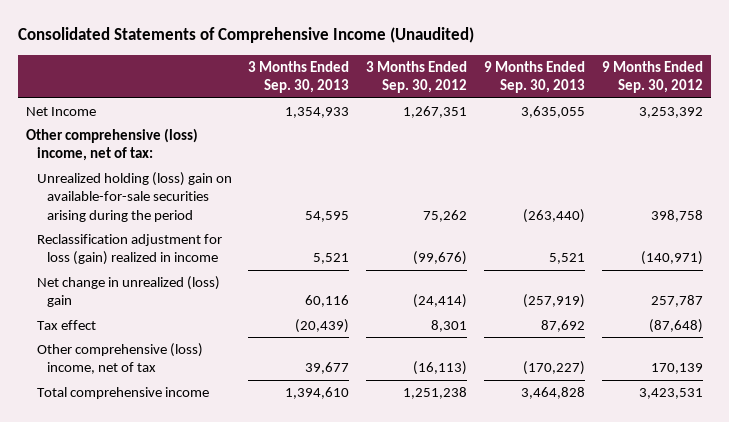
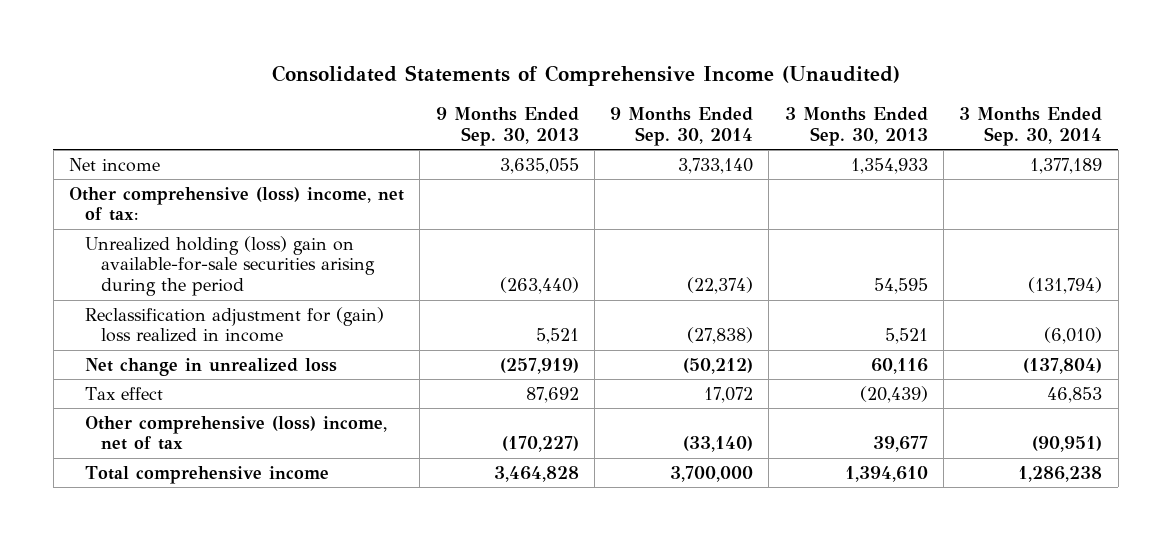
- | 3 Months Ended Sep. 30, 2013 | 3 Months Ended Sep. 30, 2012 | 9 Months Ended Sep. 30, 2013 | 9 Months Ended Sep. 30, 2012
+ | 9 Months Ended Sep. 30, 2013 | 9 Months Ended Sep. 30, 2014 | 3 Months Ended Sep. 30, 2013 | 3 Months Ended Sep. 30, 2014
- Net Income | 1,354,933 | 1,267,351 | 3,635,055 | 3,253,392
+ Net income | 3,635,055 | 3,733,140 | 1,354,933 | 1,377,189
- Reclassification adjustment for loss (gain) realized in income | 5,521 | (99,676) | 5,521 | (140,971)
- Net change in unrealized (loss) gain | 60,116 | (24,414) | (257,919) | 257,787
+ Reclassification adjustment for (gain) loss realized in income | 5,521 | (27,838) | 5,521 | (6,010)
+ Net change in unrealized loss | (257,919) | (50,212) | 60,116 | (137,804)

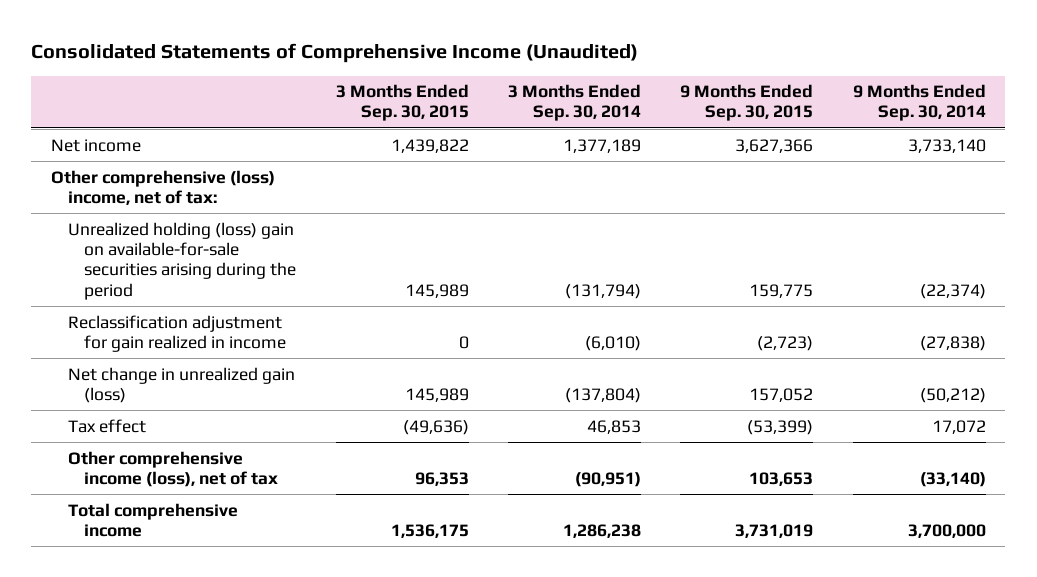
- | 9 Months Ended Sep. 30, 2013 | 9 Months Ended Sep. 30, 2014 | 3 Months Ended Sep. 30, 2013 | 3 Months Ended Sep. 30, 2014
+ | 3 Months Ended Sep. 30, 2015 | 3 Months Ended Sep. 30, 2014 | 9 Months Ended Sep. 30, 2015 | 9 Months Ended Sep. 30, 2014
- Reclassification adjustment for (gain) loss realized in income | 5,521 | (27,838) | 5,521 | (6,010)
- Net change in unrealized loss | (257,919) | (50,212) | 60,116 | (137,804)
+ Reclassification adjustment for gain realized in income | 0 | (6,010) | (2,723) | (27,838)
+ Net change in unrealized gain (loss) | 145,989 | (137,804) | 157,052 | (50,212)
- Other comprehensive (loss) income, net of tax | (170,227) | (33,140) | 39,677 | (90,951)
+ Other comprehensive income (loss), net of tax | 96,353 | (90,951) | 103,653 | (33,140)

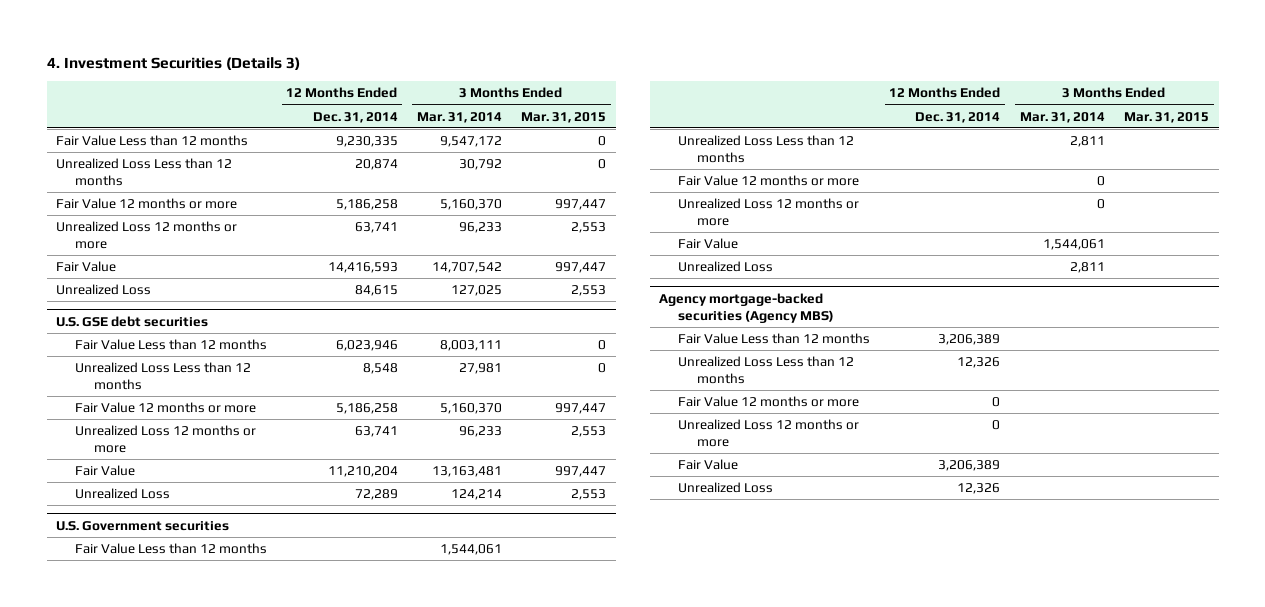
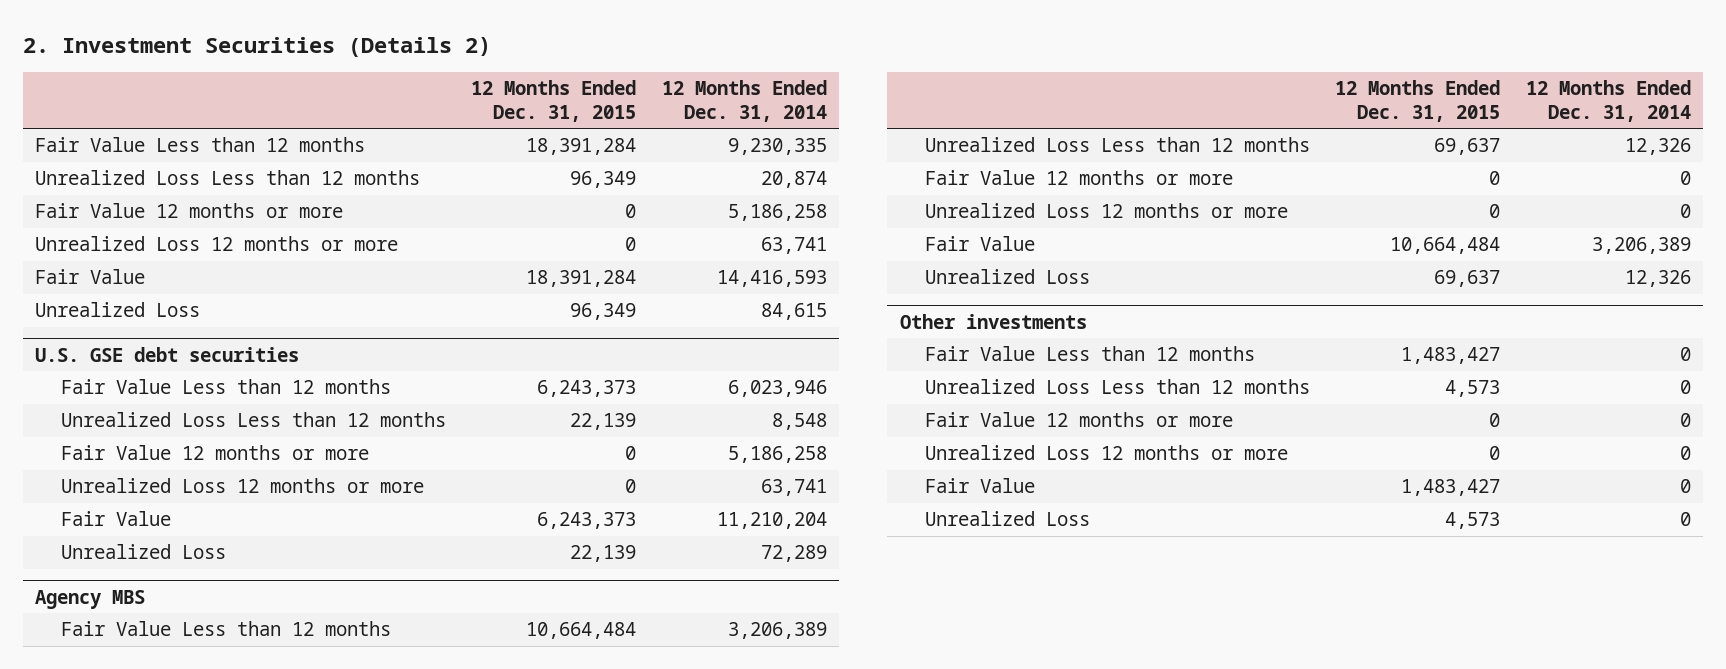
- 4. Investment Securities (Details 3)
+ 2. Investment Securities (Details 2)
- | 12 Months Ended Dec. 31, 2014 | 3 Months Ended Mar. 31, 2014 | 3 Months Ended Mar. 31, 2015
+ | 12 Months Ended Dec. 31, 2015 | 12 Months Ended Dec. 31, 2014
- U.S. Government securities
- Fair Value Less than 12 months | | 1,544,061 |
- Unrealized Loss Less than 12 months | | 2,811 |
- Fair Value 12 months or more | | 0 |
- Unrealized Loss 12 months or more | | 0 |
- Fair Value | | 1,544,061 |
- Unrealized Loss | | 2,811 |
- Agency mortgage-backed securities (Agency MBS)
+ Agency MBS
+ Other investments
+ Fair Value Less than 12 months | 1,483,427 | 0
+ Unrealized Loss Less than 12 months | 4,573 | 0
+ Fair Value 12 months or more | 0 | 0
+ Unrealized Loss 12 months or more | 0 | 0
+ Fair Value | 1,483,427 | 0
+ Unrealized Loss | 4,573 | 0

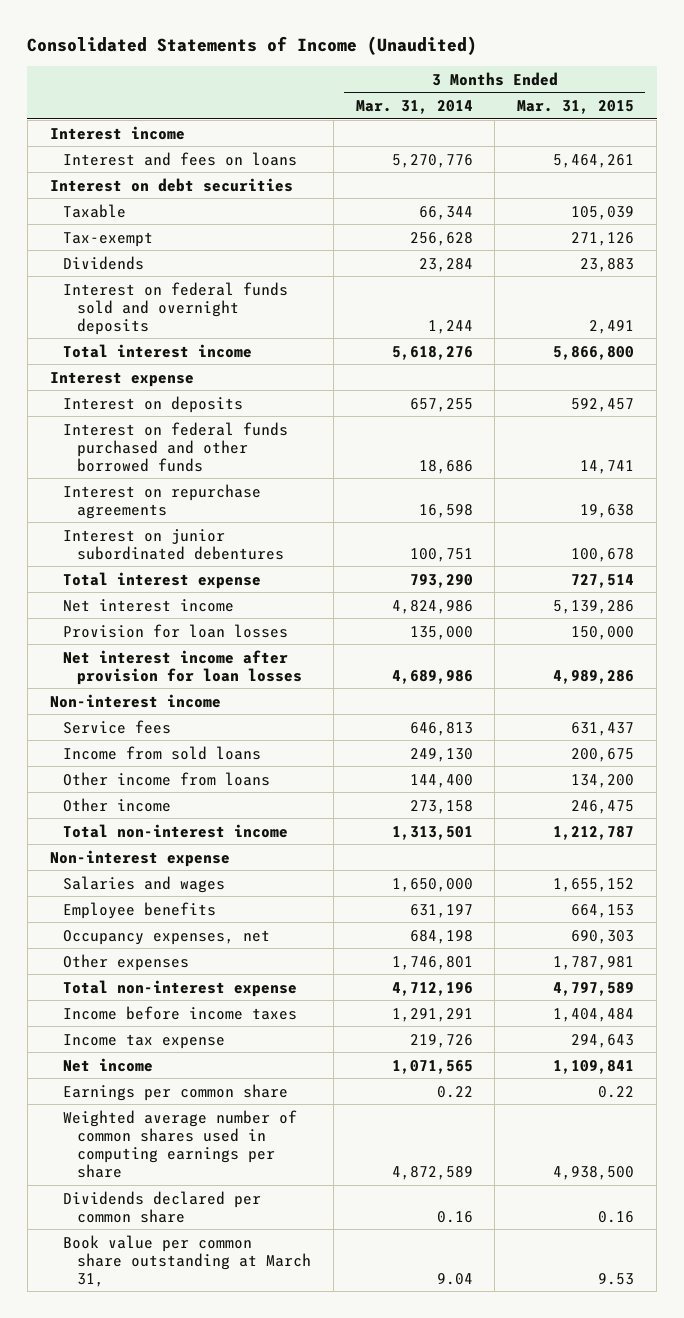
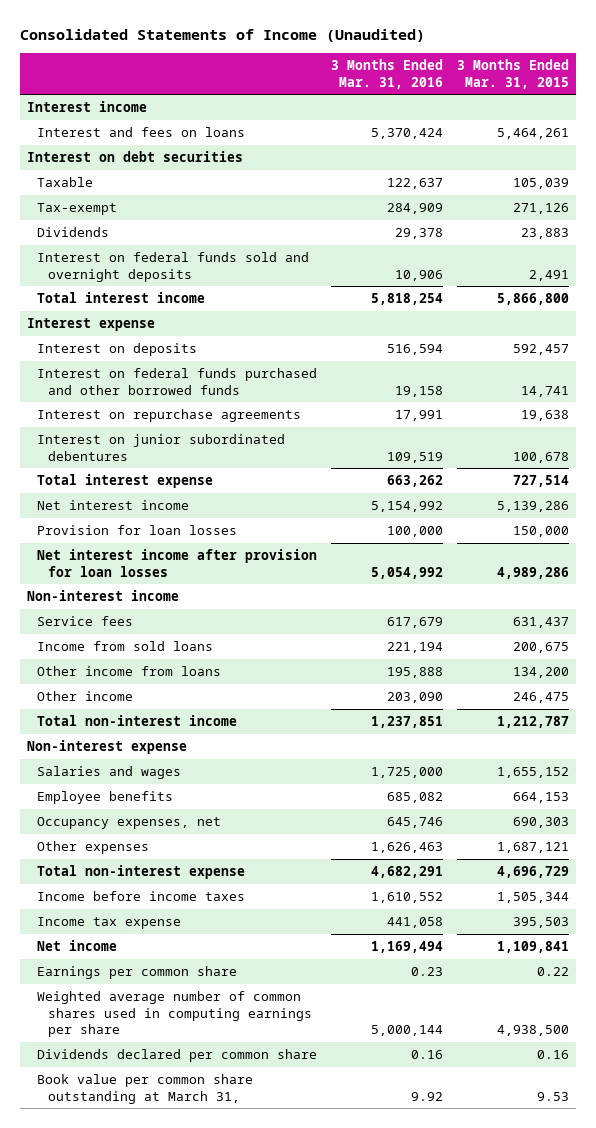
- | 3 Months Ended Mar. 31, 2014 | 3 Months Ended Mar. 31, 2015
+ | 3 Months Ended Mar. 31, 2016 | 3 Months Ended Mar. 31, 2015
- Other expenses | 1,746,801 | 1,787,981
- Total non-interest expense | 4,712,196 | 4,797,589
- Income before income taxes | 1,291,291 | 1,404,484
- Income tax expense | 219,726 | 294,643
+ Other expenses | 1,626,463 | 1,687,121
+ Total non-interest expense | 4,682,291 | 4,696,729
+ Income before income taxes | 1,610,552 | 1,505,344
+ Income tax expense | 441,058 | 395,503

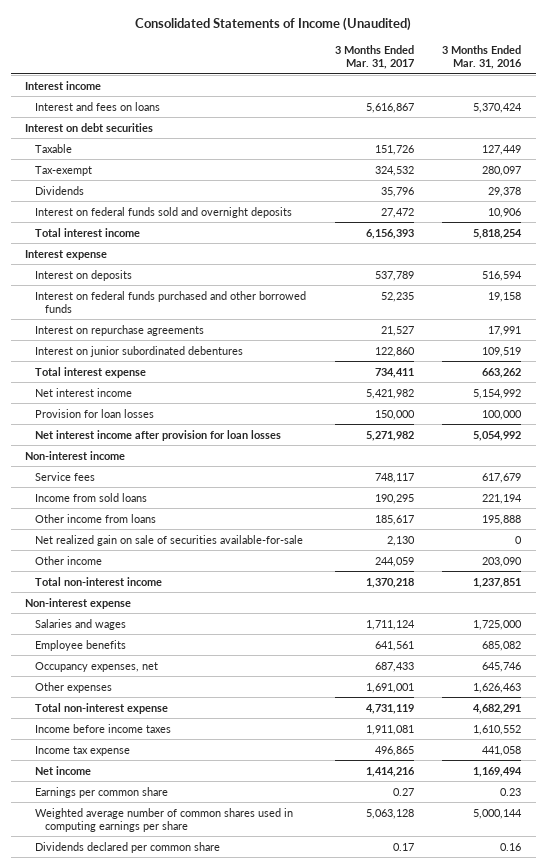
- | 3 Months Ended Mar. 31, 2016 | 3 Months Ended Mar. 31, 2015
+ | 3 Months Ended Mar. 31, 2017 | 3 Months Ended Mar. 31, 2016
- Taxable | 122,637 | 105,039
- Tax-exempt | 284,909 | 271,126
+ Taxable | 151,726 | 127,449
+ Tax-exempt | 324,532 | 280,097
+ Net realized gain on sale of securities available-for-sale | 2,130 | 0
- Book value per common share outstanding at March 31, | 9.92 | 9.53

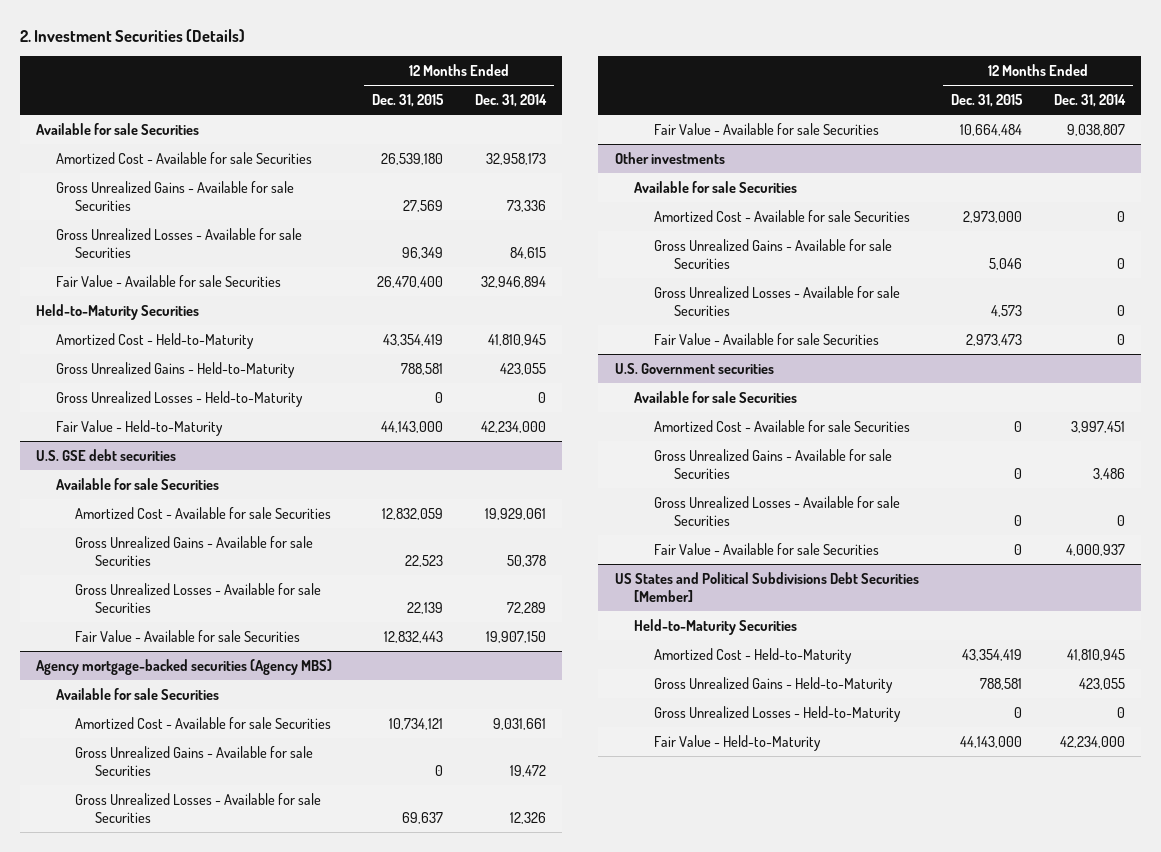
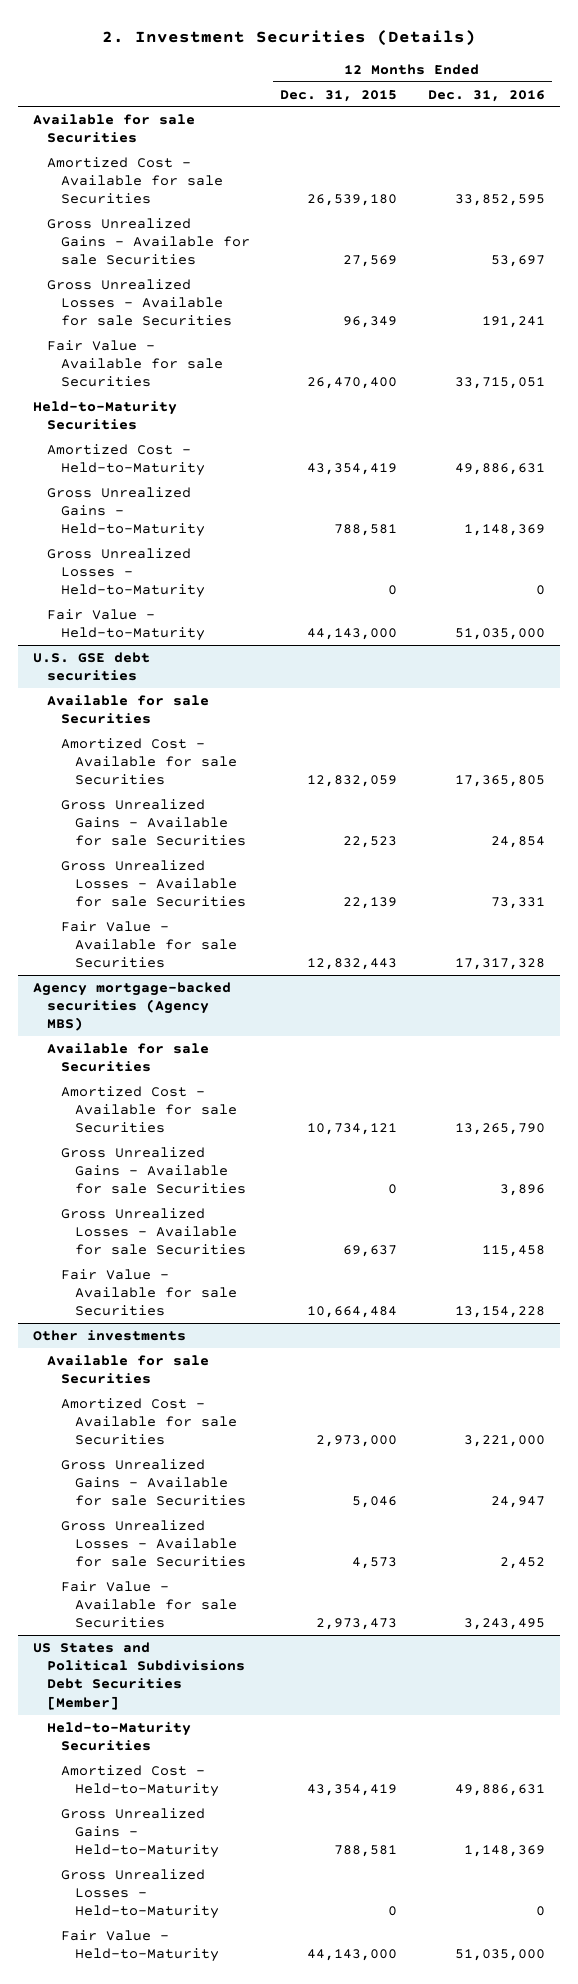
- | 12 Months Ended Dec. 31, 2015 | 12 Months Ended Dec. 31, 2014
+ | 12 Months Ended Dec. 31, 2015 | 12 Months Ended Dec. 31, 2016
- U.S. Government securities
- Available for sale Securities
- Amortized Cost - Available for sale Securities | 0 | 3,997,451
- Gross Unrealized Gains - Available for sale Securities | 0 | 3,486
- Gross Unrealized Losses - Available for sale Securities | 0 | 0
- Fair Value - Available for sale Securities | 0 | 4,000,937

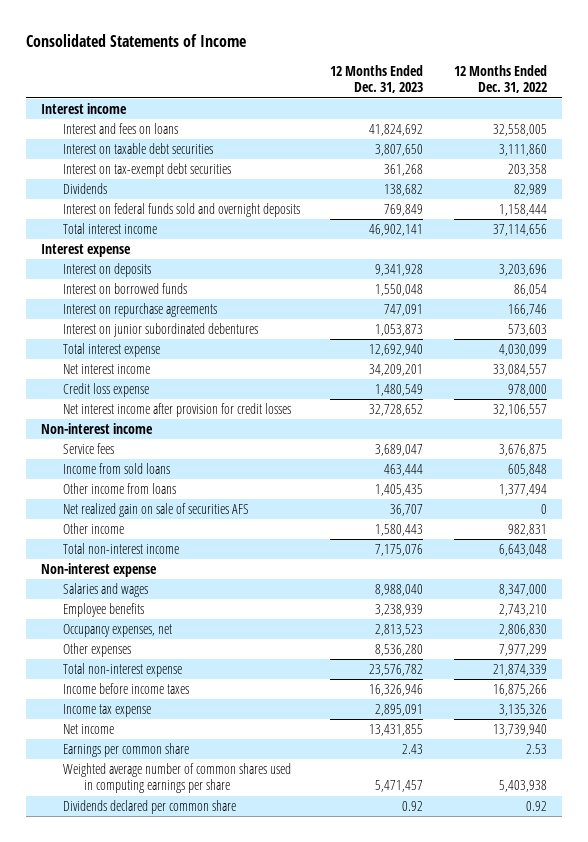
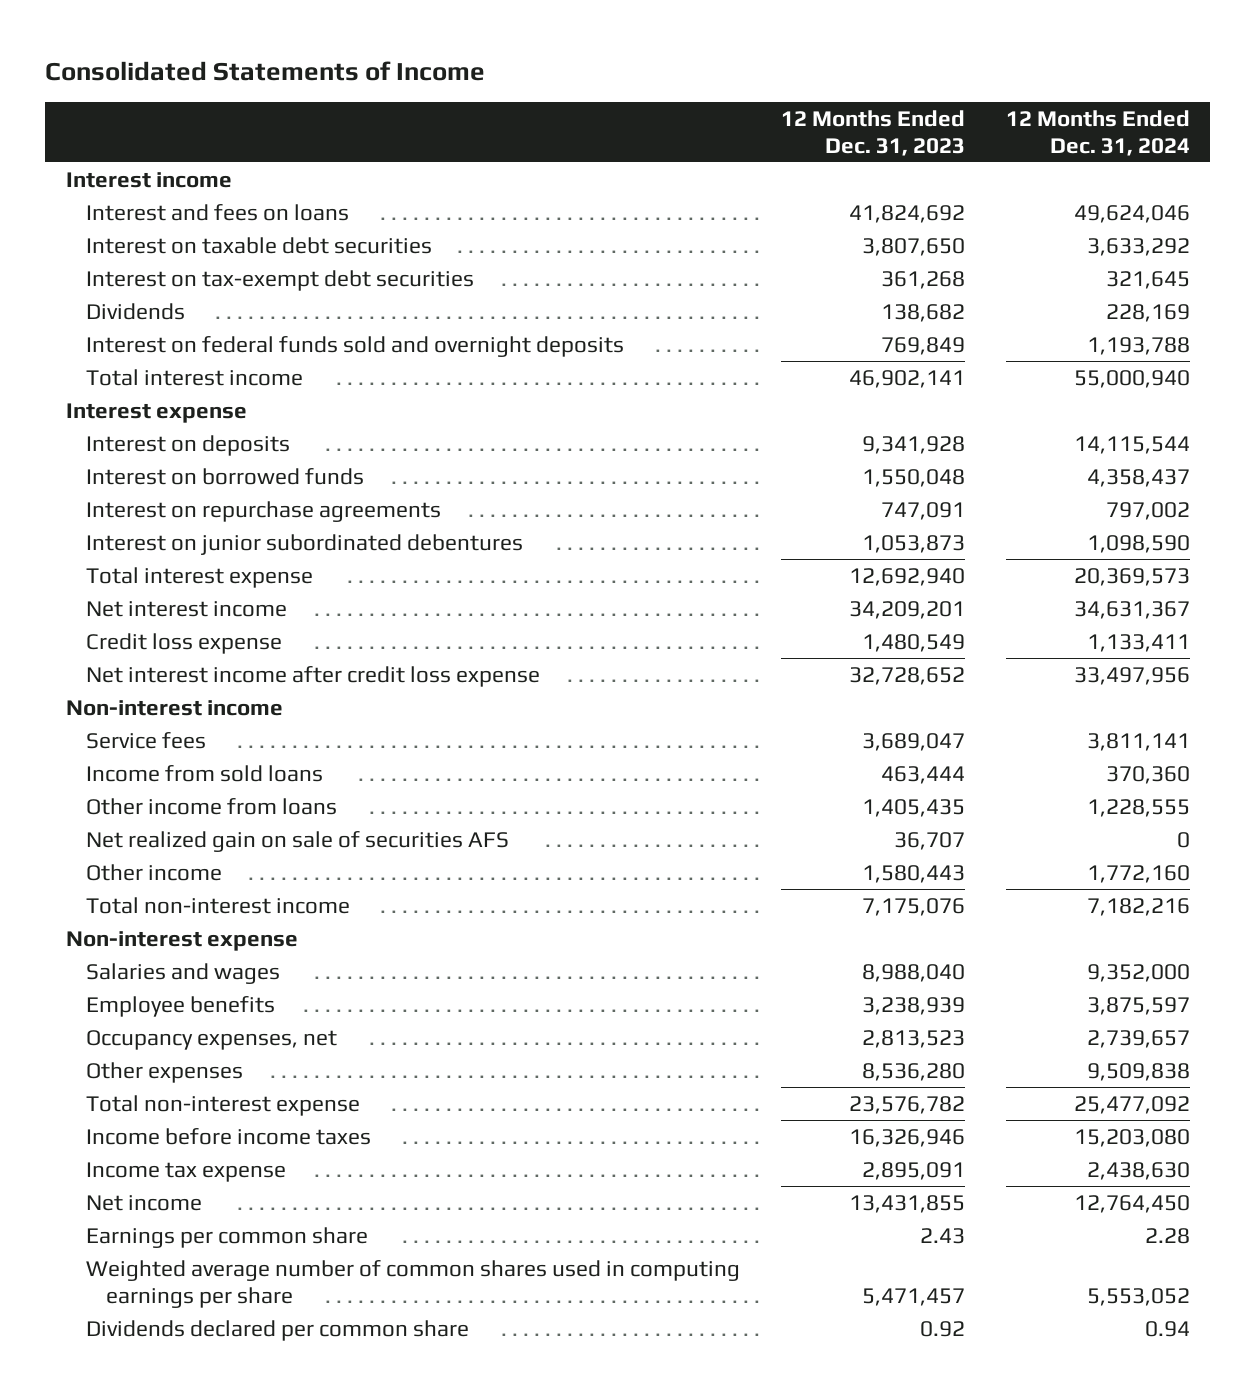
- | 12 Months Ended Dec. 31, 2023 | 12 Months Ended Dec. 31, 2022
+ | 12 Months Ended Dec. 31, 2023 | 12 Months Ended Dec. 31, 2024
- Net interest income after provision for credit losses | 32,728,652 | 32,106,557
+ Net interest income after credit loss expense | 32,728,652 | 33,497,956

